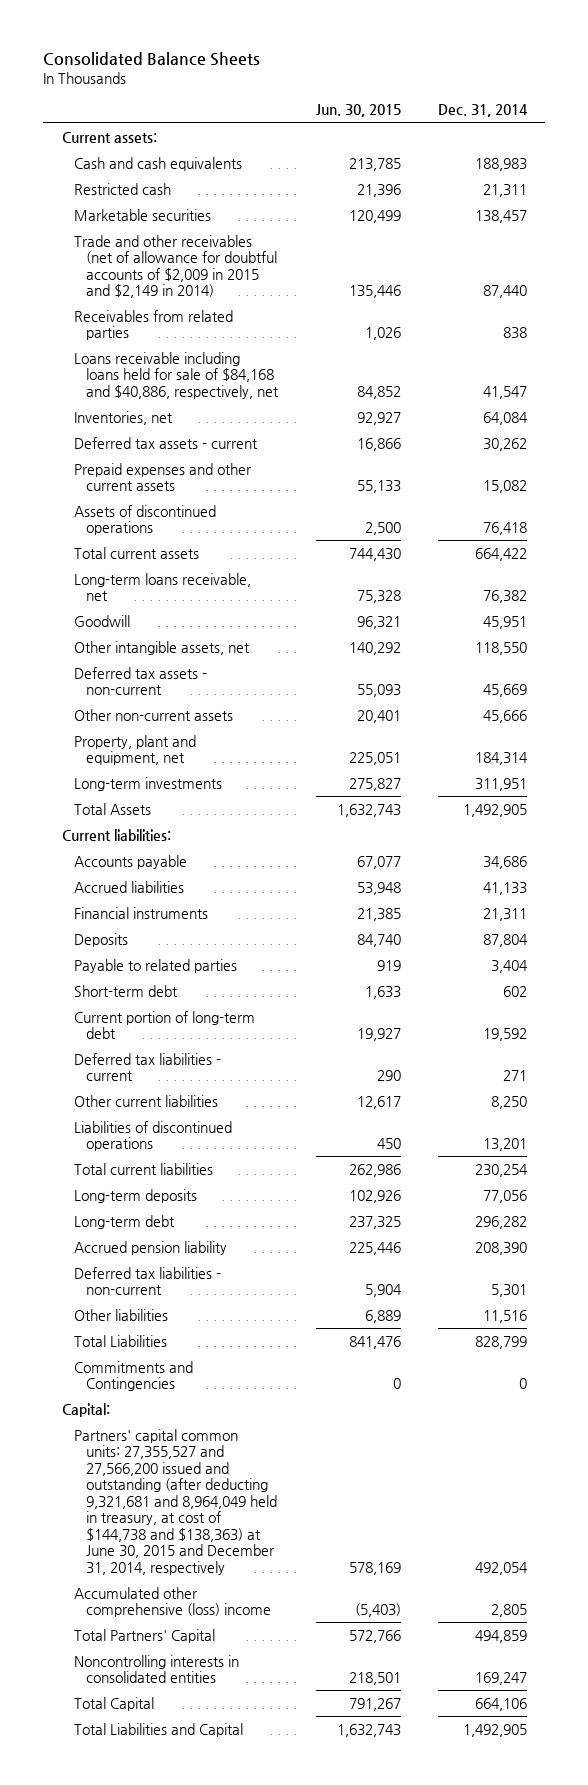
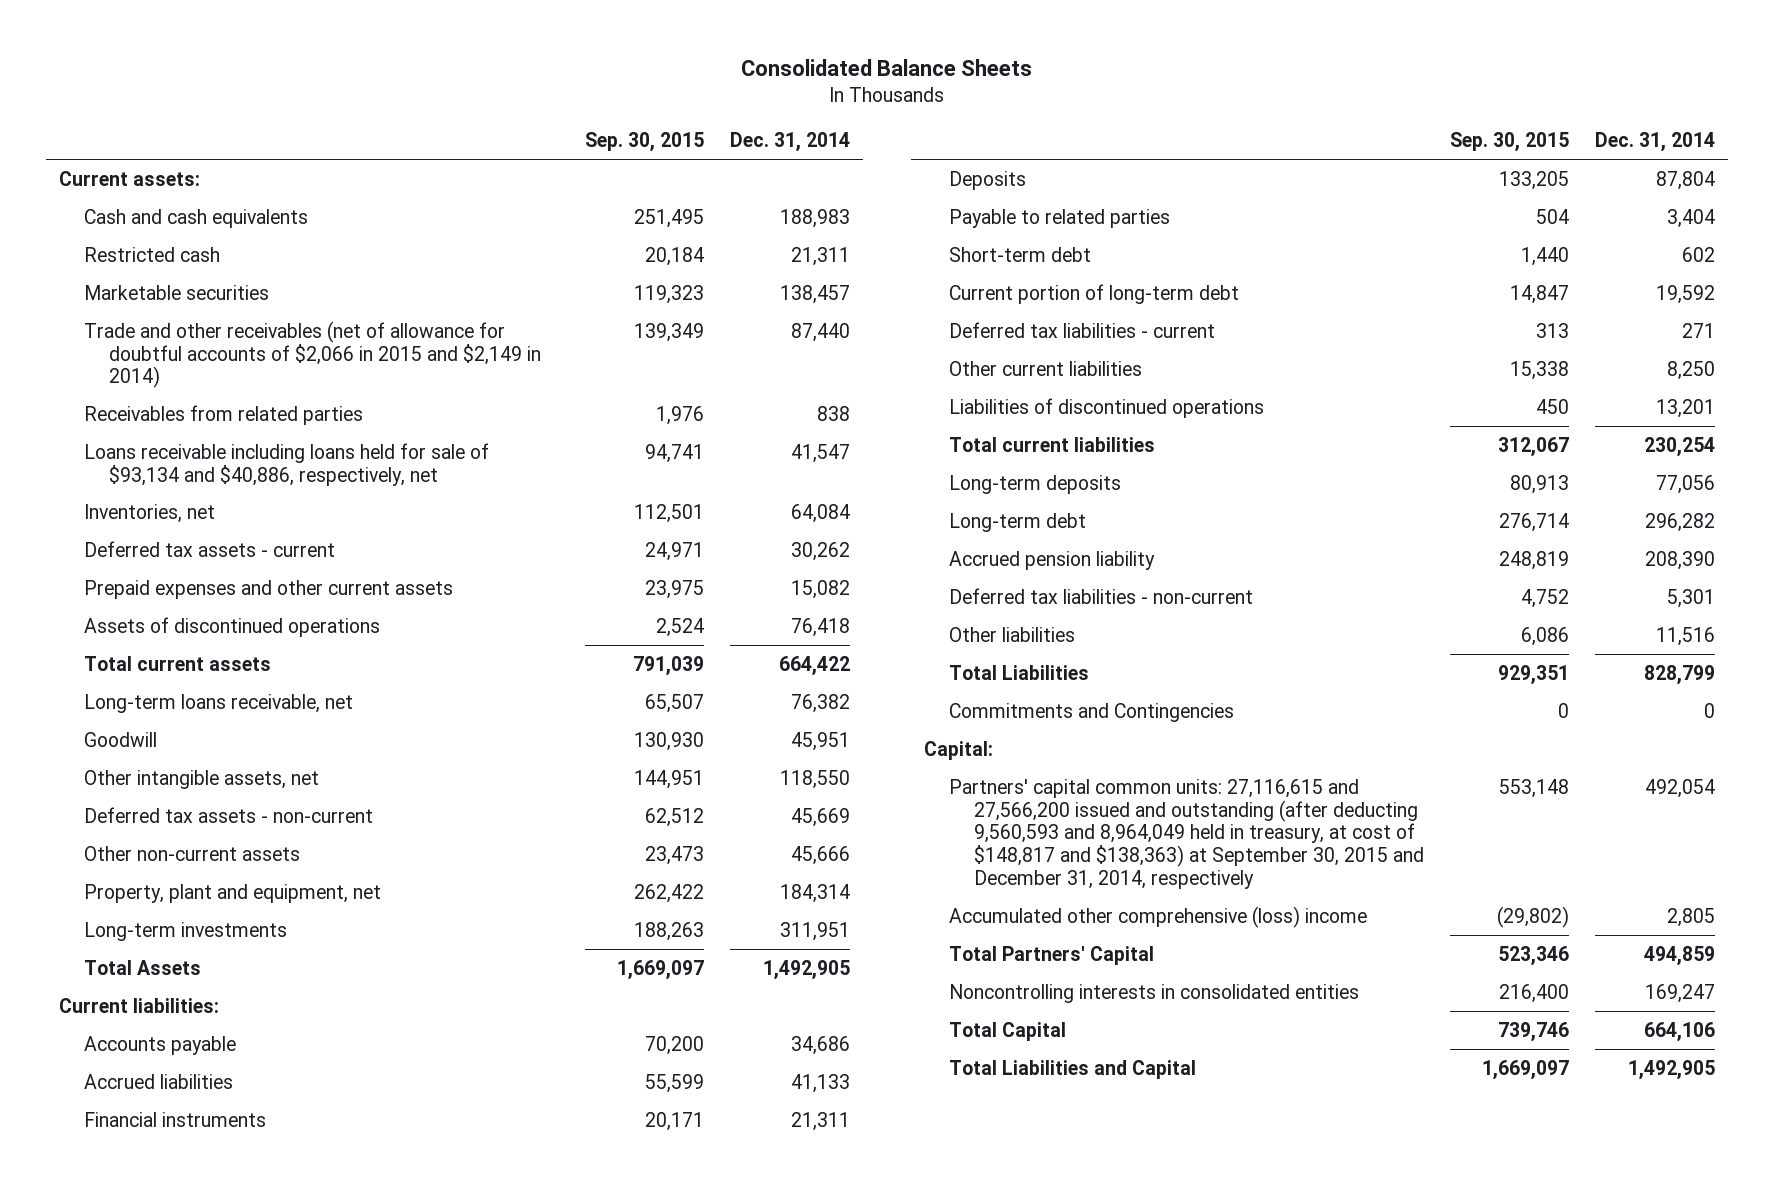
- | Jun. 30, 2015 | Dec. 31, 2014
+ | Sep. 30, 2015 | Dec. 31, 2014
- Trade and other receivables (net of allowance for doubtful accounts of $2,009 in 2015 and $2,149 in 2014) | 135,446 | 87,440
+ Trade and other receivables (net of allowance for doubtful accounts of $2,066 in 2015 and $2,149 in 2014) | 139,349 | 87,440
- Loans receivable including loans held for sale of $84,168 and $40,886, respectively, net | 84,852 | 41,547
+ Loans receivable including loans held for sale of $93,134 and $40,886, respectively, net | 94,741 | 41,547
- Partners' capital common units: 27,355,527 and 27,566,200 issued and outstanding (after deducting 9,321,681 and 8,964,049 held in treasury, at cost of $144,738 and $138,363) at June 30, 2015 and December 31, 2014, respectively | 578,169 | 492,054
+ Partners' capital common units: 27,116,615 and 27,566,200 issued and outstanding (after deducting 9,560,593 and 8,964,049 held in treasury, at cost of $148,817 and $138,363) at September 30, 2015 and December 31, 2014, respectively | 553,148 | 492,054

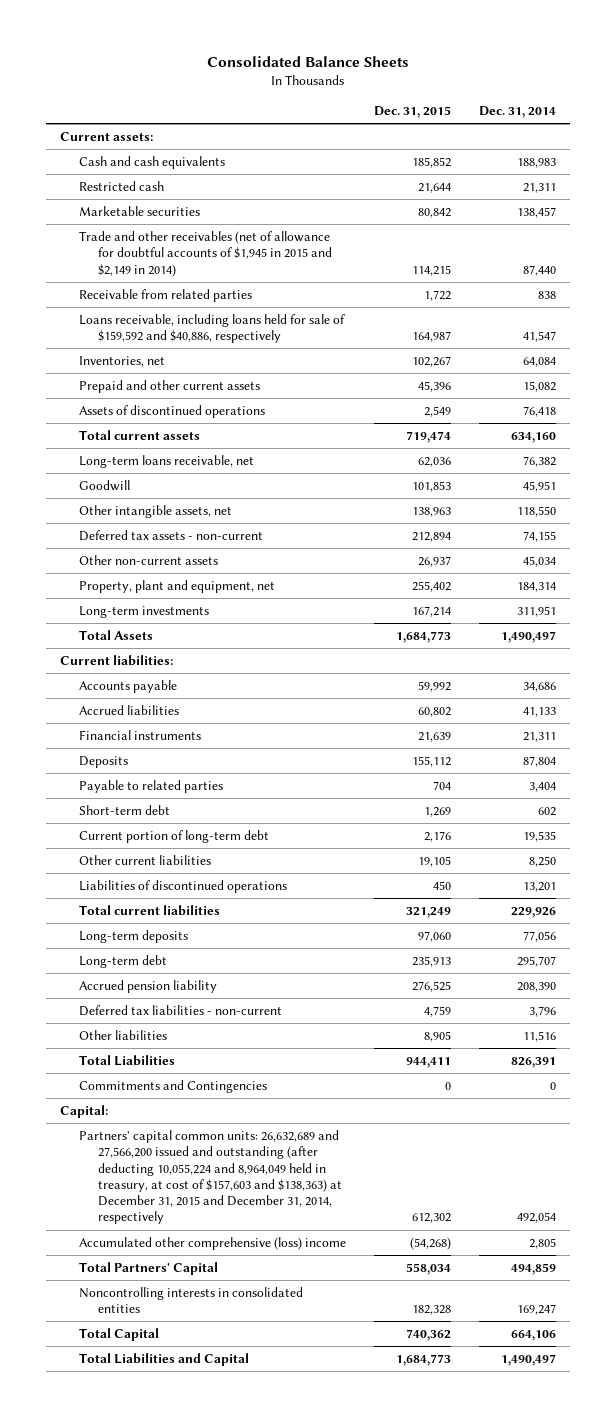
- | Sep. 30, 2015 | Dec. 31, 2014
+ | Dec. 31, 2015 | Dec. 31, 2014
- Trade and other receivables (net of allowance for doubtful accounts of $2,066 in 2015 and $2,149 in 2014) | 139,349 | 87,440
- Receivables from related parties | 1,976 | 838
- Loans receivable including loans held for sale of $93,134 and $40,886, respectively, net | 94,741 | 41,547
+ Trade and other receivables (net of allowance for doubtful accounts of $1,945 in 2015 and $2,149 in 2014) | 114,215 | 87,440
+ Receivable from related parties | 1,722 | 838
+ Loans receivable, including loans held for sale of $159,592 and $40,886, respectively | 164,987 | 41,547
- Deferred tax assets - current | 24,971 | 30,262
- Prepaid expenses and other current assets | 23,975 | 15,082
+ Prepaid and other current assets | 45,396 | 15,082
- Total current assets | 791,039 | 664,422
+ Total current assets | 719,474 | 634,160
- Deferred tax assets - non-current | 62,512 | 45,669
- Other non-current assets | 23,473 | 45,666
+ Deferred tax assets - non-current | 212,894 | 74,155
+ Other non-current assets | 26,937 | 45,034
- Total Assets | 1,669,097 | 1,492,905
+ Total Assets | 1,684,773 | 1,490,497
- Current portion of long-term debt | 14,847 | 19,592
- Deferred tax liabilities - current | 313 | 271
+ Current portion of long-term debt | 2,176 | 19,535
- Total current liabilities | 312,067 | 230,254
+ Total current liabilities | 321,249 | 229,926
- Long-term debt | 276,714 | 296,282
+ Long-term debt | 235,913 | 295,707
- Deferred tax liabilities - non-current | 4,752 | 5,301
+ Deferred tax liabilities - non-current | 4,759 | 3,796
- Total Liabilities | 929,351 | 828,799
+ Total Liabilities | 944,411 | 826,391
- Partners' capital common units: 27,116,615 and 27,566,200 issued and outstanding (after deducting 9,560,593 and 8,964,049 held in treasury, at cost of $148,817 and $138,363) at September 30, 2015 and December 31, 2014, respectively | 553,148 | 492,054
+ Partners' capital common units: 26,632,689 and 27,566,200 issued and outstanding (after deducting 10,055,224 and 8,964,049 held in treasury, at cost of $157,603 and $138,363) at December 31, 2015 and December 31, 2014, respectively | 612,302 | 492,054
- Total Liabilities and Capital | 1,669,097 | 1,492,905
+ Total Liabilities and Capital | 1,684,773 | 1,490,497

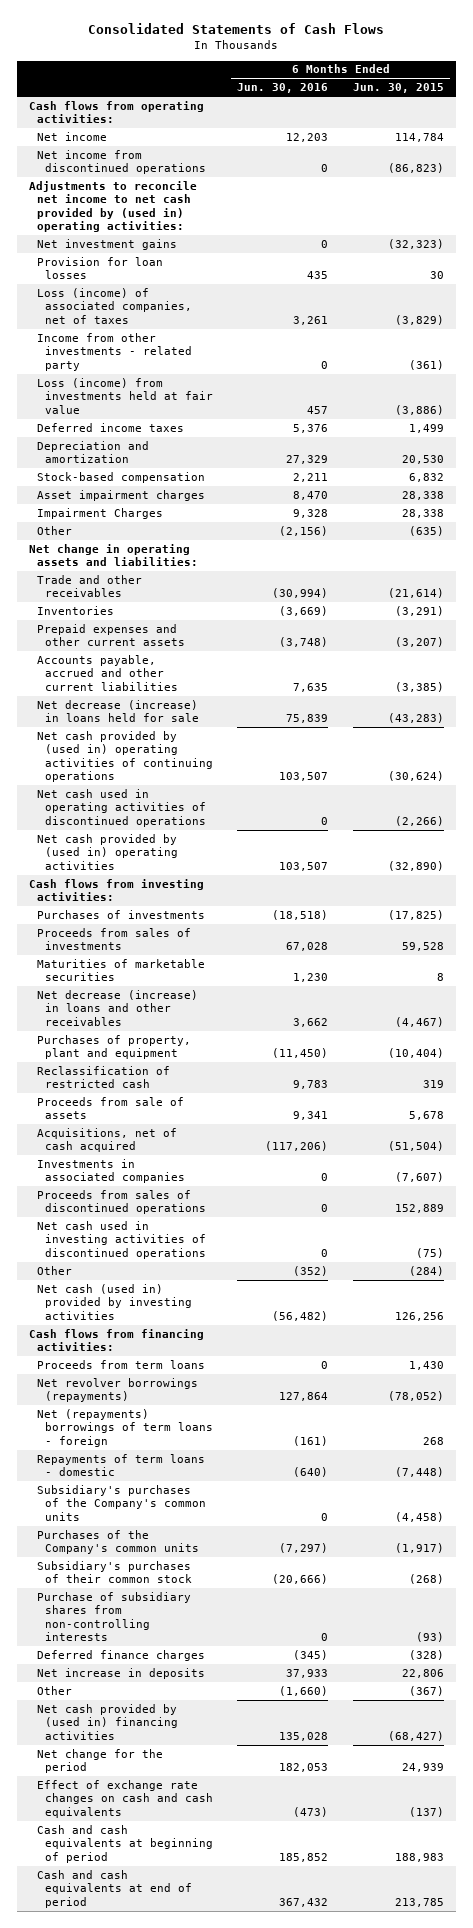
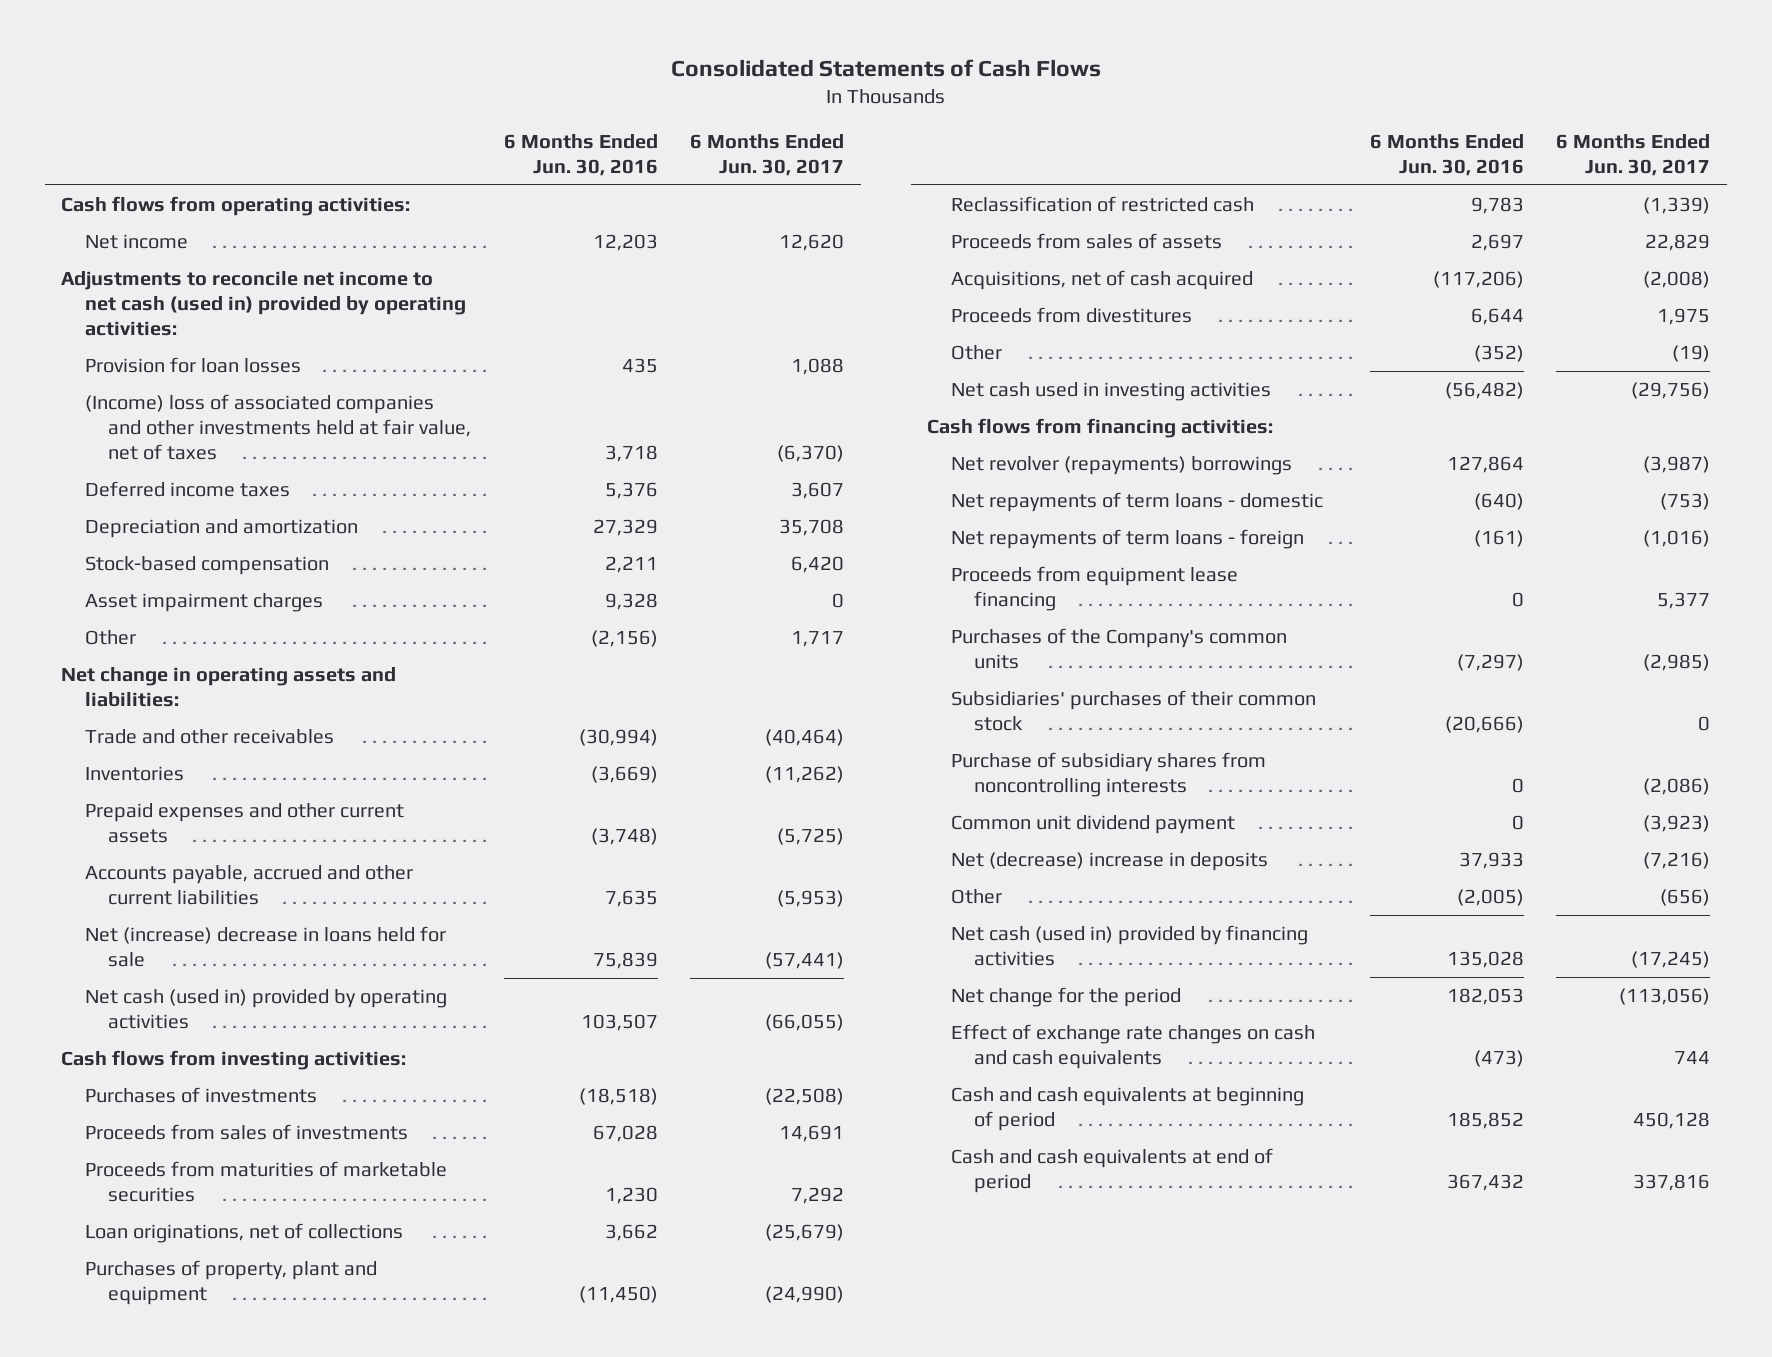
- | 6 Months Ended Jun. 30, 2016 | 6 Months Ended Jun. 30, 2015
+ | 6 Months Ended Jun. 30, 2016 | 6 Months Ended Jun. 30, 2017
- Net income from discontinued operations | 0 | (86,823)
- Adjustments to reconcile net income to net cash provided by (used in) operating activities:
- Net investment gains | 0 | (32,323)
+ Adjustments to reconcile net income to net cash (used in) provided by operating activities:
- Loss (income) of associated companies, net of taxes | 3,261 | (3,829)
- Income from other investments - related party | 0 | (361)
- Loss (income) from investments held at fair value | 457 | (3,886)
+ (Income) loss of associated companies and other investments held at fair value, net of taxes | 3,718 | (6,370)
- Asset impairment charges | 8,470 | 28,338
- Impairment Charges | 9,328 | 28,338
+ Asset impairment charges | 9,328 | 0
- Net decrease (increase) in loans held for sale | 75,839 | (43,283)
- Net cash provided by (used in) operating activities of continuing operations | 103,507 | (30,624)
- Net cash used in operating activities of discontinued operations | 0 | (2,266)
- Net cash provided by (used in) operating activities | 103,507 | (32,890)
+ Net (increase) decrease in loans held for sale | 75,839 | (57,441)
+ Net cash (used in) provided by operating activities | 103,507 | (66,055)
- Maturities of marketable securities | 1,230 | 8
- Net decrease (increase) in loans and other receivables | 3,662 | (4,467)
+ Proceeds from maturities of marketable securities | 1,230 | 7,292
+ Loan originations, net of collections | 3,662 | (25,679)
- Proceeds from sale of assets | 9,341 | 5,678
+ Proceeds from sales of assets | 2,697 | 22,829
- Investments in associated companies | 0 | (7,607)
- Proceeds from sales of discontinued operations | 0 | 152,889
- Net cash used in investing activities of discontinued operations | 0 | (75)
+ Proceeds from divestitures | 6,644 | 1,975
- Net cash (used in) provided by investing activities | (56,482) | 126,256
+ Net cash used in investing activities | (56,482) | (29,756)
- Proceeds from term loans | 0 | 1,430
- Net revolver borrowings (repayments) | 127,864 | (78,052)
- Net (repayments) borrowings of term loans - foreign | (161) | 268
- Repayments of term loans - domestic | (640) | (7,448)
- Subsidiary's purchases of the Company's common units | 0 | (4,458)
+ Net revolver (repayments) borrowings | 127,864 | (3,987)
+ Net repayments of term loans - domestic | (640) | (753)
+ Net repayments of term loans - foreign | (161) | (1,016)
+ Proceeds from equipment lease financing | 0 | 5,377
- Subsidiary's purchases of their common stock | (20,666) | (268)
- Purchase of subsidiary shares from non-controlling interests | 0 | (93)
- Deferred finance charges | (345) | (328)
- Net increase in deposits | 37,933 | 22,806
- Other | (1,660) | (367)
- Net cash provided by (used in) financing activities | 135,028 | (68,427)
+ Subsidiaries' purchases of their common stock | (20,666) | 0
+ Purchase of subsidiary shares from noncontrolling interests | 0 | (2,086)
+ Common unit dividend payment | 0 | (3,923)
+ Net (decrease) increase in deposits | 37,933 | (7,216)
+ Other | (2,005) | (656)
+ Net cash (used in) provided by financing activities | 135,028 | (17,245)

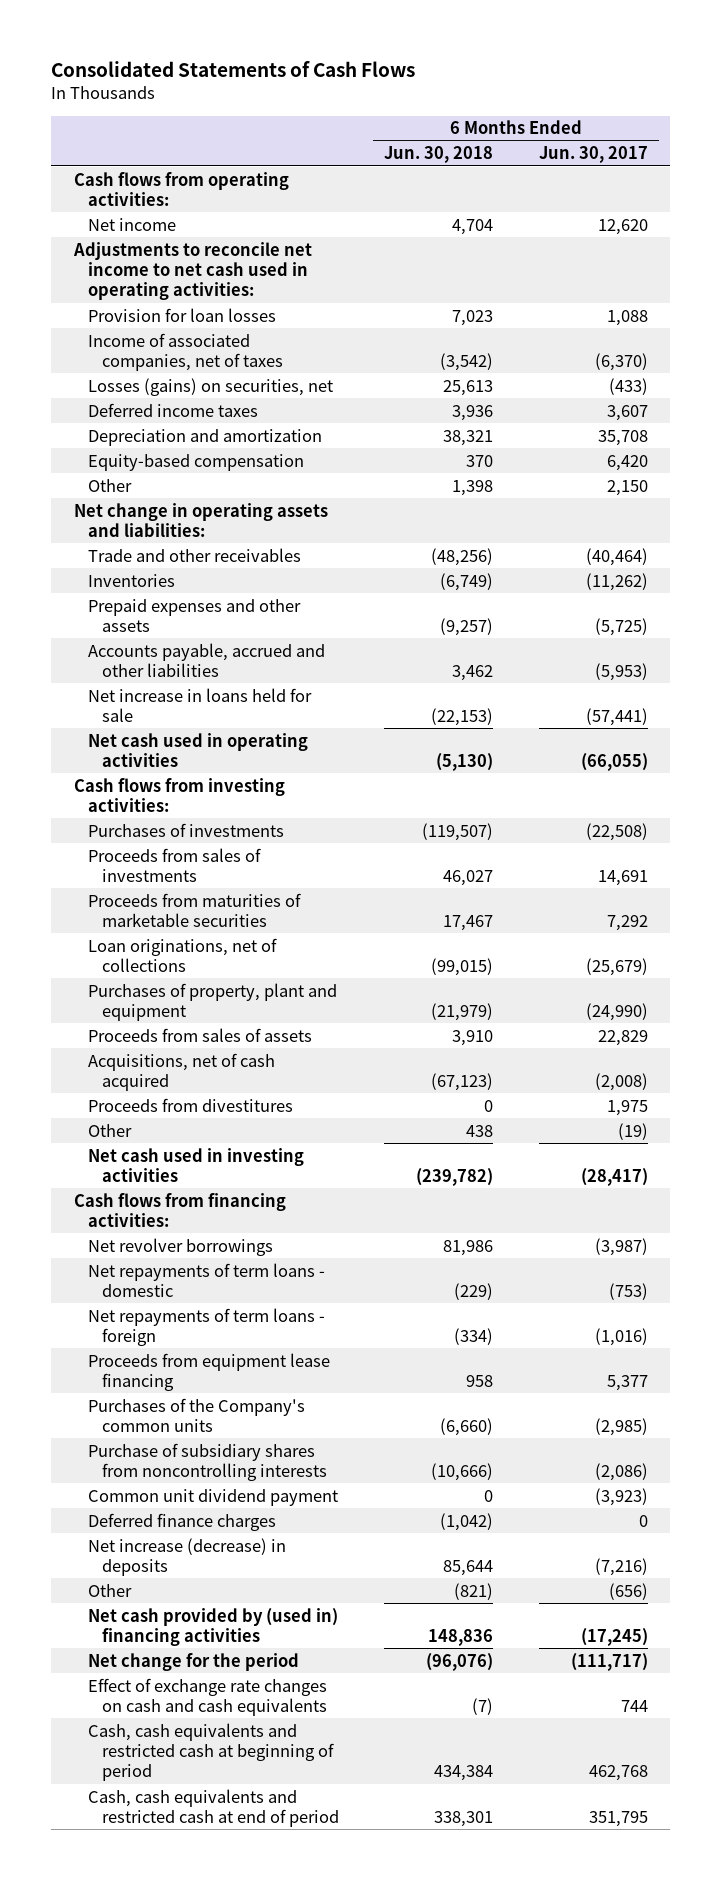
- | 6 Months Ended Jun. 30, 2016 | 6 Months Ended Jun. 30, 2017
+ | 6 Months Ended Jun. 30, 2018 | 6 Months Ended Jun. 30, 2017
- Adjustments to reconcile net income to net cash (used in) provided by operating activities:
+ Adjustments to reconcile net income to net cash used in operating activities:
- (Income) loss of associated companies and other investments held at fair value, net of taxes | 3,718 | (6,370)
+ Income of associated companies, net of taxes | (3,542) | (6,370)
+ Losses (gains) on securities, net | 25,613 | (433)
- Stock-based compensation | 2,211 | 6,420
- Asset impairment charges | 9,328 | 0
- Other | (2,156) | 1,717
+ Equity-based compensation | 370 | 6,420
+ Other | 1,398 | 2,150
- Prepaid expenses and other current assets | (3,748) | (5,725)
- Accounts payable, accrued and other current liabilities | 7,635 | (5,953)
- Net (increase) decrease in loans held for sale | 75,839 | (57,441)
- Net cash (used in) provided by operating activities | 103,507 | (66,055)
+ Prepaid expenses and other assets | (9,257) | (5,725)
+ Accounts payable, accrued and other liabilities | 3,462 | (5,953)
+ Net increase in loans held for sale | (22,153) | (57,441)
+ Net cash used in operating activities | (5,130) | (66,055)
- Reclassification of restricted cash | 9,783 | (1,339)
- Net cash used in investing activities | (56,482) | (29,756)
+ Net cash used in investing activities | (239,782) | (28,417)
- Net revolver (repayments) borrowings | 127,864 | (3,987)
+ Net revolver borrowings | 81,986 | (3,987)
- Subsidiaries' purchases of their common stock | (20,666) | 0
- Net (decrease) increase in deposits | 37,933 | (7,216)
+ Deferred finance charges | (1,042) | 0
+ Net increase (decrease) in deposits | 85,644 | (7,216)
- Net cash (used in) provided by financing activities | 135,028 | (17,245)
- Net change for the period | 182,053 | (113,056)
+ Net cash provided by (used in) financing activities | 148,836 | (17,245)
+ Net change for the period | (96,076) | (111,717)
- Cash and cash equivalents at beginning of period | 185,852 | 450,128
- Cash and cash equivalents at end of period | 367,432 | 337,816
+ Cash, cash equivalents and restricted cash at beginning of period | 434,384 | 462,768
+ Cash, cash equivalents and restricted cash at end of period | 338,301 | 351,795

